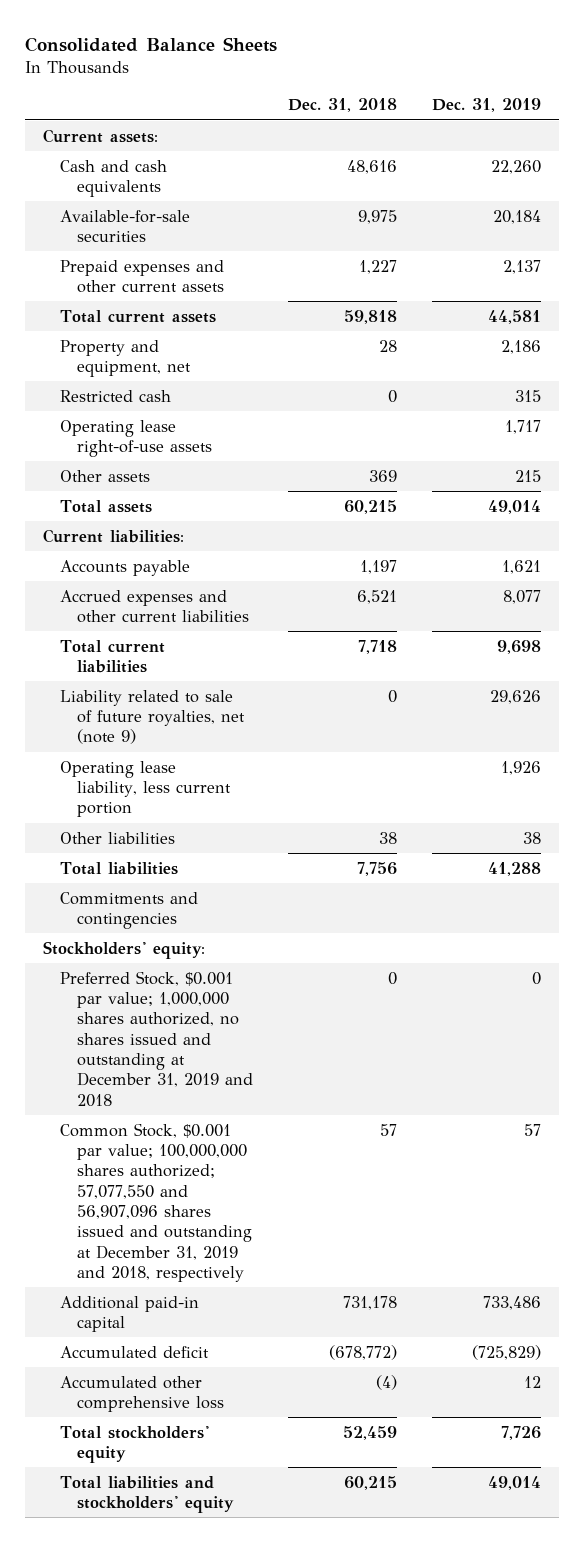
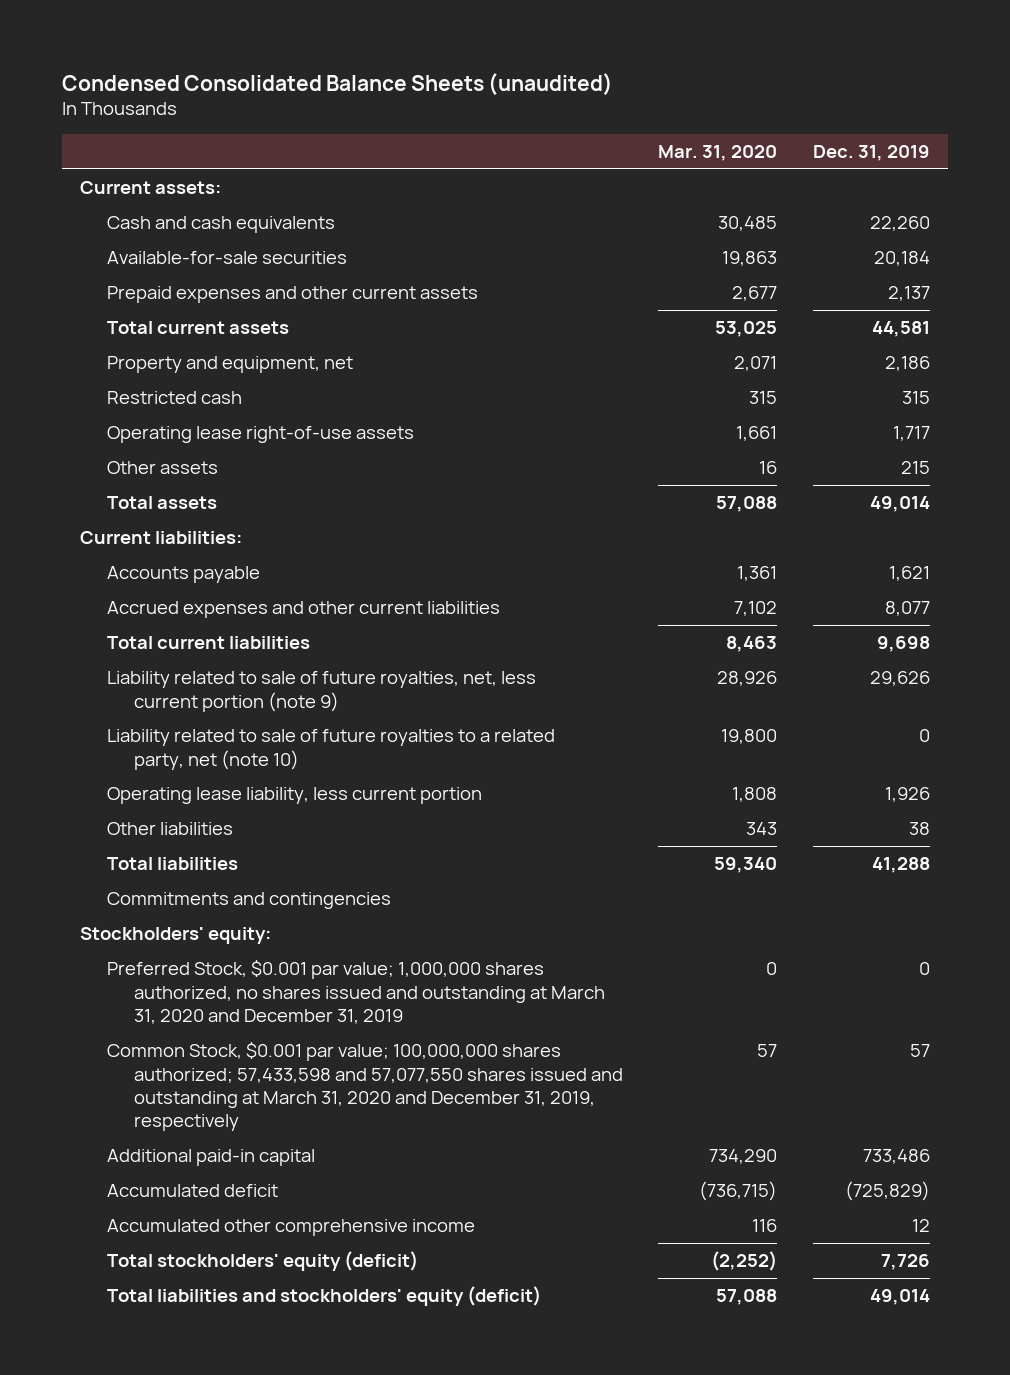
- Consolidated Balance Sheets
+ Condensed Consolidated Balance Sheets (unaudited)
- | Dec. 31, 2018 | Dec. 31, 2019
+ | Mar. 31, 2020 | Dec. 31, 2019
- Liability related to sale of future royalties, net (note 9) | 0 | 29,626
+ Liability related to sale of future royalties, net, less current portion (note 9) | 28,926 | 29,626
+ Liability related to sale of future royalties to a related party, net (note 10) | 19,800 | 0
- Preferred Stock, $0.001 par value; 1,000,000 shares authorized, no shares issued and outstanding at December 31, 2019 and 2018 | 0 | 0
- Common Stock, $0.001 par value; 100,000,000 shares authorized; 57,077,550 and 56,907,096 shares issued and outstanding at December 31, 2019 and 2018, respectively | 57 | 57
+ Preferred Stock, $0.001 par value; 1,000,000 shares authorized, no shares issued and outstanding at March 31, 2020 and December 31, 2019 | 0 | 0
+ Common Stock, $0.001 par value; 100,000,000 shares authorized; 57,433,598 and 57,077,550 shares issued and outstanding at March 31, 2020 and December 31, 2019, respectively | 57 | 57
- Accumulated other comprehensive loss | (4) | 12
- Total stockholders' equity | 52,459 | 7,726
- Total liabilities and stockholders' equity | 60,215 | 49,014
+ Accumulated other comprehensive income | 116 | 12
+ Total stockholders' equity (deficit) | (2,252) | 7,726
+ Total liabilities and stockholders' equity (deficit) | 57,088 | 49,014

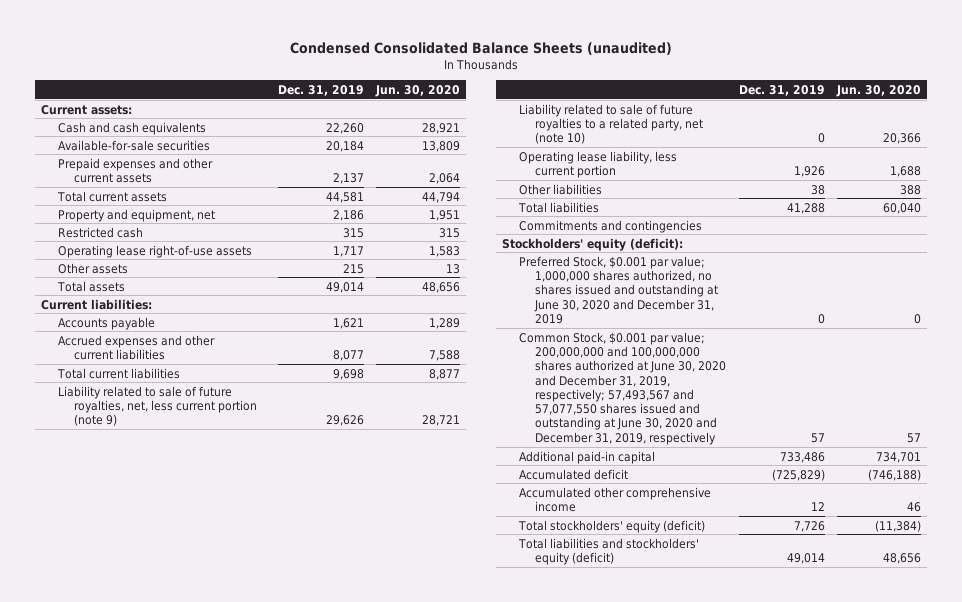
- | Mar. 31, 2020 | Dec. 31, 2019
+ | Dec. 31, 2019 | Jun. 30, 2020
- Stockholders' equity:
- Preferred Stock, $0.001 par value; 1,000,000 shares authorized, no shares issued and outstanding at March 31, 2020 and December 31, 2019 | 0 | 0
- Common Stock, $0.001 par value; 100,000,000 shares authorized; 57,433,598 and 57,077,550 shares issued and outstanding at March 31, 2020 and December 31, 2019, respectively | 57 | 57
+ Stockholders' equity (deficit):
+ Preferred Stock, $0.001 par value; 1,000,000 shares authorized, no shares issued and outstanding at June 30, 2020 and December 31, 2019 | 0 | 0
+ Common Stock, $0.001 par value; 200,000,000 and 100,000,000 shares authorized at June 30, 2020 and December 31, 2019, respectively; 57,493,567 and 57,077,550 shares issued and outstanding at June 30, 2020 and December 31, 2019, respectively | 57 | 57

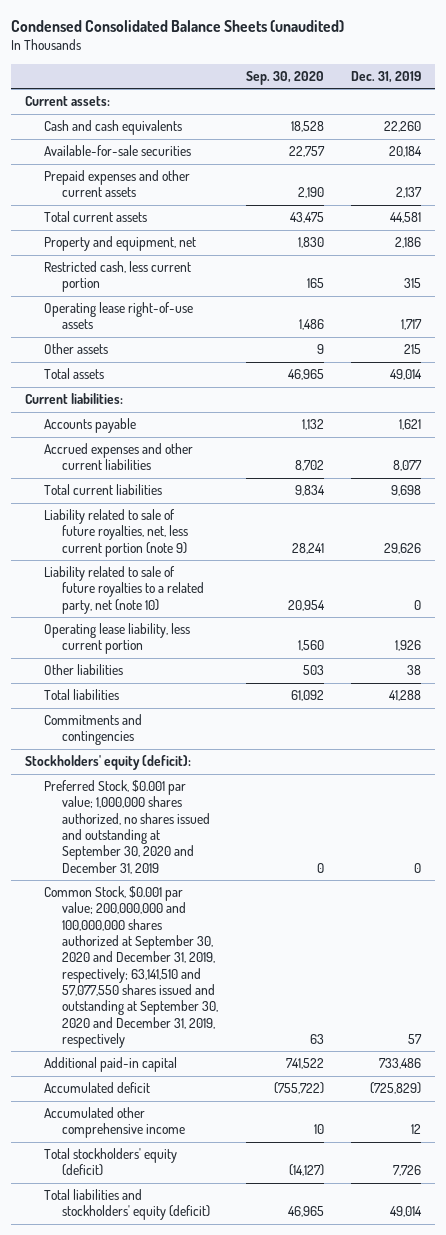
- | Dec. 31, 2019 | Jun. 30, 2020
+ | Sep. 30, 2020 | Dec. 31, 2019
- Restricted cash | 315 | 315
+ Restricted cash, less current portion | 165 | 315
- Preferred Stock, $0.001 par value; 1,000,000 shares authorized, no shares issued and outstanding at June 30, 2020 and December 31, 2019 | 0 | 0
- Common Stock, $0.001 par value; 200,000,000 and 100,000,000 shares authorized at June 30, 2020 and December 31, 2019, respectively; 57,493,567 and 57,077,550 shares issued and outstanding at June 30, 2020 and December 31, 2019, respectively | 57 | 57
+ Preferred Stock, $0.001 par value; 1,000,000 shares authorized, no shares issued and outstanding at September 30, 2020 and December 31, 2019 | 0 | 0
+ Common Stock, $0.001 par value; 200,000,000 and 100,000,000 shares authorized at September 30, 2020 and December 31, 2019, respectively; 63,141,510 and 57,077,550 shares issued and outstanding at September 30, 2020 and December 31, 2019, respectively | 63 | 57

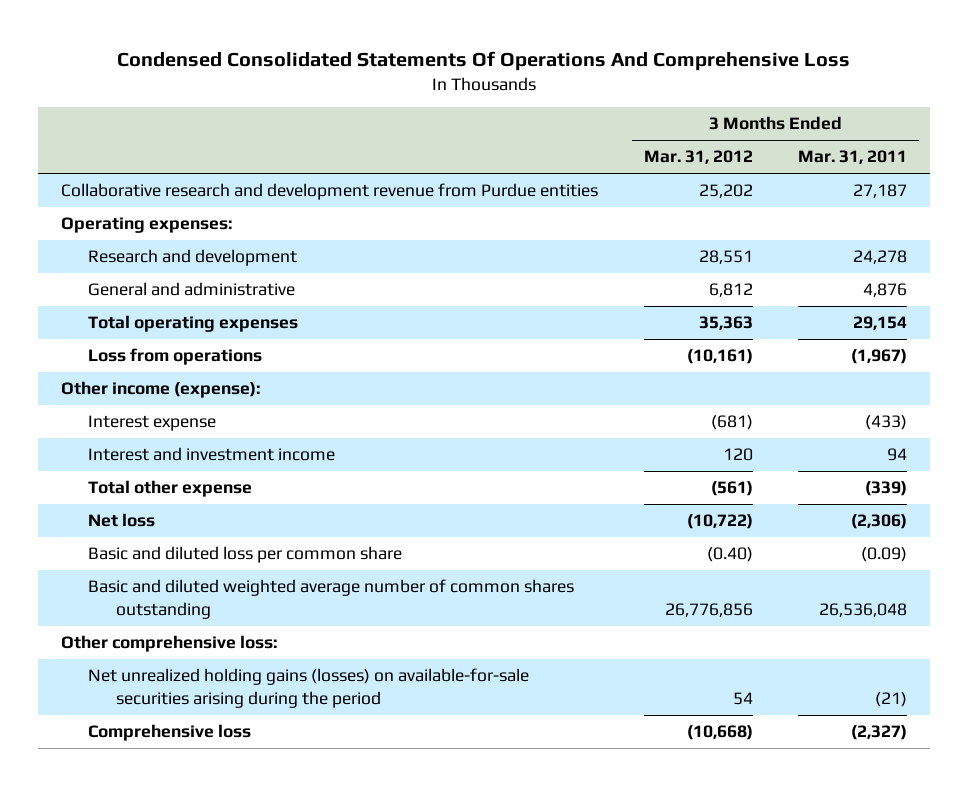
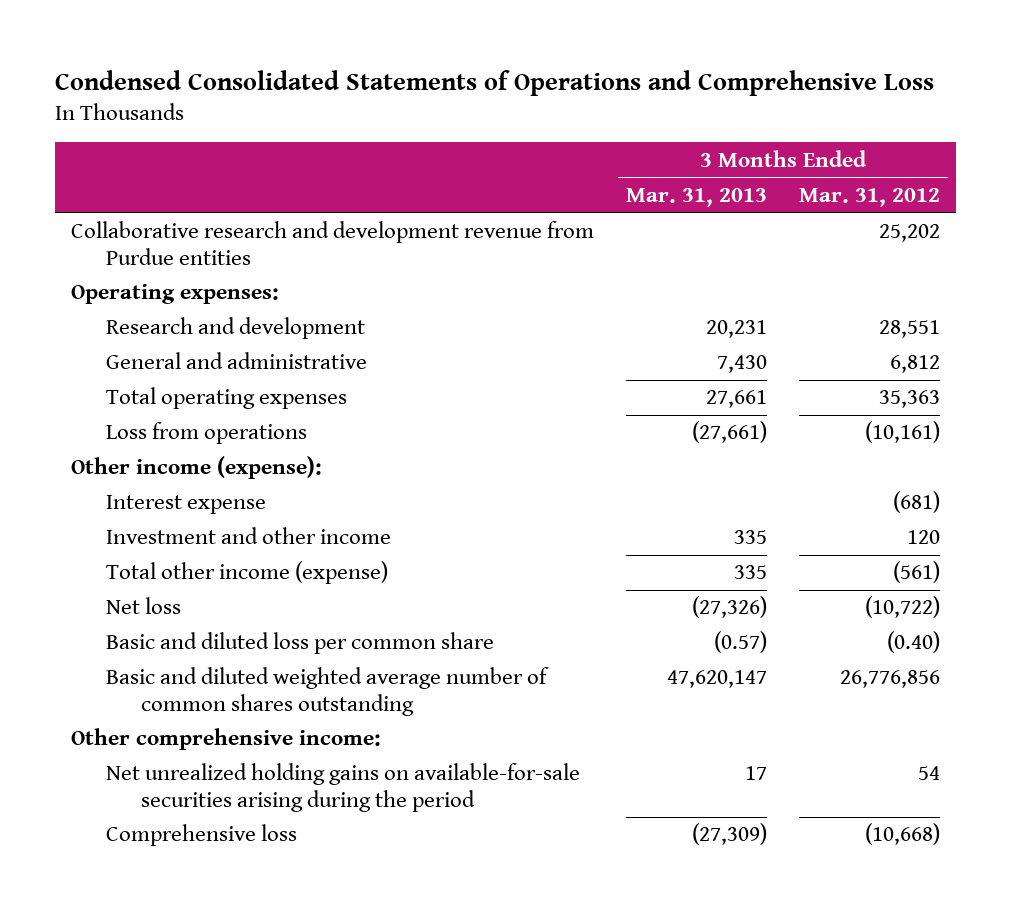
- Condensed Consolidated Statements Of Operations And Comprehensive Loss
+ Condensed Consolidated Statements of Operations and Comprehensive Loss
- | 3 Months Ended Mar. 31, 2012 | 3 Months Ended Mar. 31, 2011
+ | 3 Months Ended Mar. 31, 2013 | 3 Months Ended Mar. 31, 2012
- Interest and investment income | 120 | 94
- Total other expense | (561) | (339)
+ Investment and other income | 335 | 120
+ Total other income (expense) | 335 | (561)
- Other comprehensive loss:
- Net unrealized holding gains (losses) on available-for-sale securities arising during the period | 54 | (21)
+ Other comprehensive income:
+ Net unrealized holding gains on available-for-sale securities arising during the period | 17 | 54

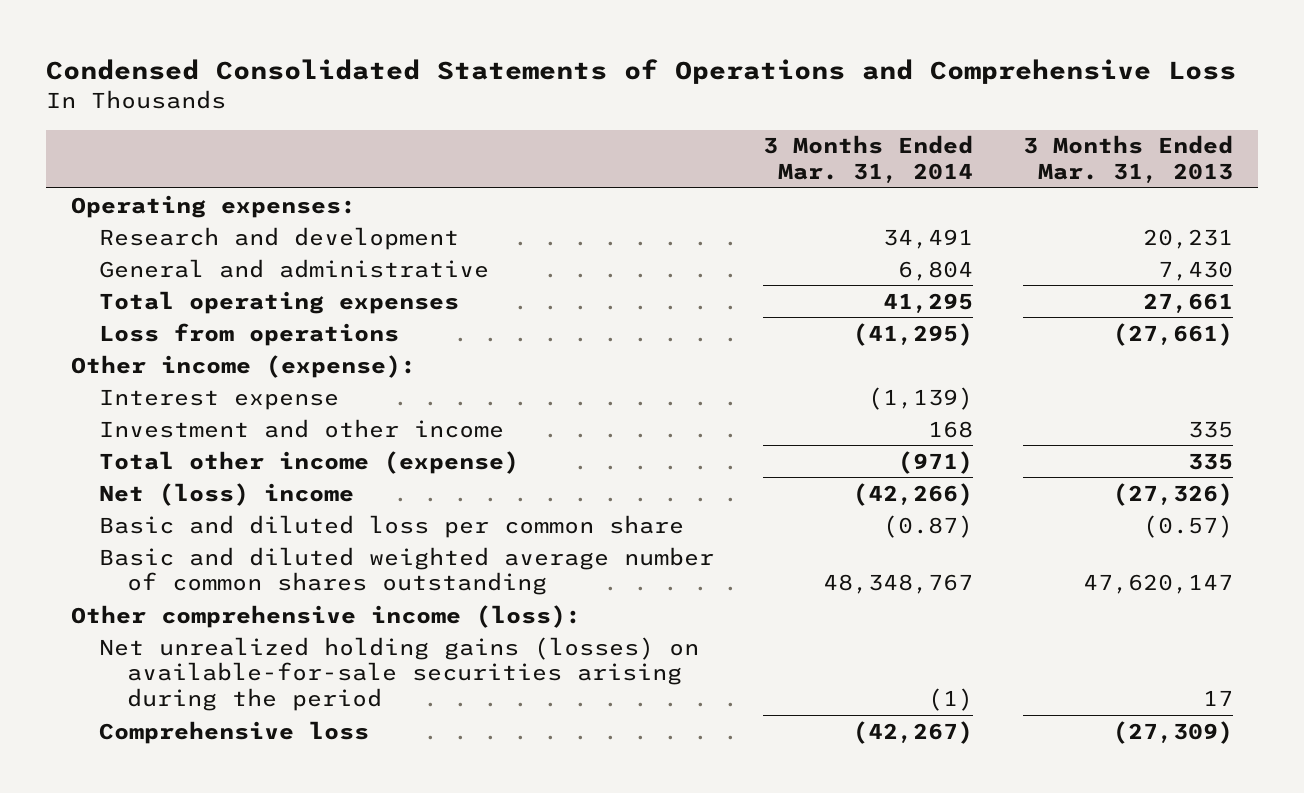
- | 3 Months Ended Mar. 31, 2013 | 3 Months Ended Mar. 31, 2012
+ | 3 Months Ended Mar. 31, 2014 | 3 Months Ended Mar. 31, 2013
- Collaborative research and development revenue from Purdue entities | | 25,202
- Net loss | (27,326) | (10,722)
+ Net (loss) income | (42,266) | (27,326)
- Other comprehensive income:
- Net unrealized holding gains on available-for-sale securities arising during the period | 17 | 54
+ Other comprehensive income (loss):
+ Net unrealized holding gains (losses) on available-for-sale securities arising during the period | (1) | 17

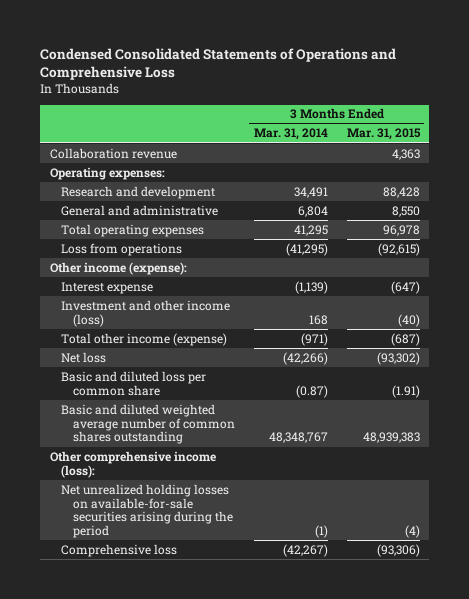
- | 3 Months Ended Mar. 31, 2014 | 3 Months Ended Mar. 31, 2013
+ | 3 Months Ended Mar. 31, 2014 | 3 Months Ended Mar. 31, 2015
+ Collaboration revenue | | 4,363
- Investment and other income | 168 | 335
+ Investment and other income (loss) | 168 | (40)
- Net (loss) income | (42,266) | (27,326)
+ Net loss | (42,266) | (93,302)
- Net unrealized holding gains (losses) on available-for-sale securities arising during the period | (1) | 17
+ Net unrealized holding losses on available-for-sale securities arising during the period | (1) | (4)

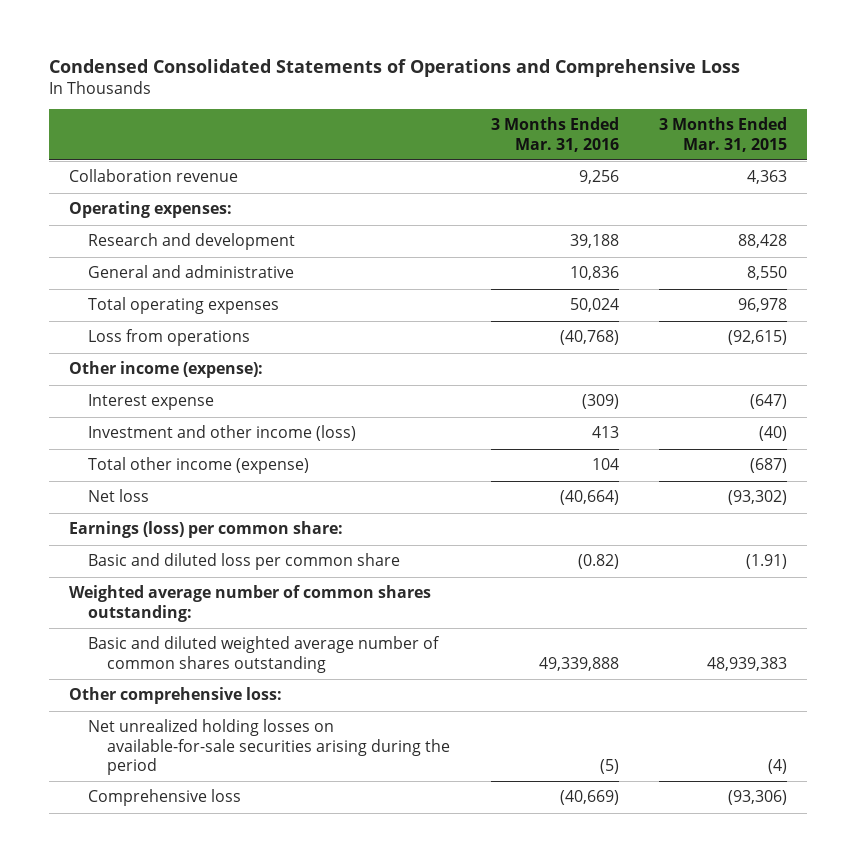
- | 3 Months Ended Mar. 31, 2014 | 3 Months Ended Mar. 31, 2015
+ | 3 Months Ended Mar. 31, 2016 | 3 Months Ended Mar. 31, 2015
+ Earnings (loss) per common share:
+ Weighted average number of common shares outstanding:
- Other comprehensive income (loss):
+ Other comprehensive loss:

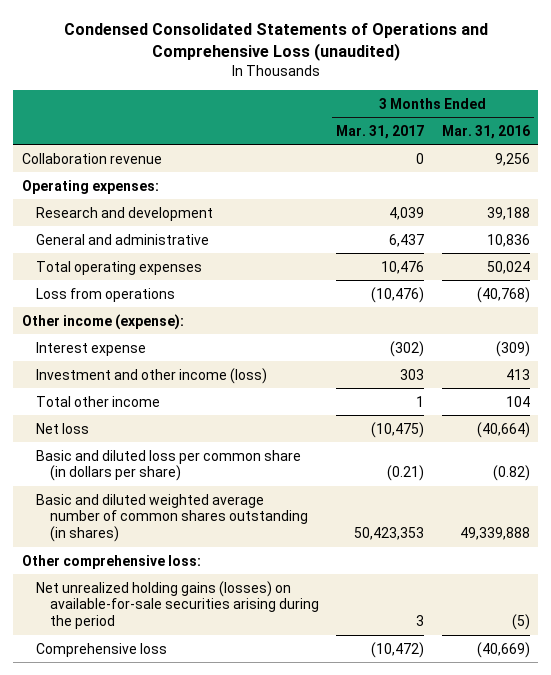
- Condensed Consolidated Statements of Operations and Comprehensive Loss
+ Condensed Consolidated Statements of Operations and Comprehensive Loss (unaudited)
- | 3 Months Ended Mar. 31, 2016 | 3 Months Ended Mar. 31, 2015
+ | 3 Months Ended Mar. 31, 2017 | 3 Months Ended Mar. 31, 2016
- Total other income (expense) | 104 | (687)
+ Total other income | 1 | 104
- Earnings (loss) per common share:
- Basic and diluted loss per common share | (0.82) | (1.91)
- Weighted average number of common shares outstanding:
- Basic and diluted weighted average number of common shares outstanding | 49,339,888 | 48,939,383
+ Basic and diluted loss per common share (in dollars per share) | (0.21) | (0.82)
+ Basic and diluted weighted average number of common shares outstanding (in shares) | 50,423,353 | 49,339,888
- Net unrealized holding losses on available-for-sale securities arising during the period | (5) | (4)
+ Net unrealized holding gains (losses) on available-for-sale securities arising during the period | 3 | (5)

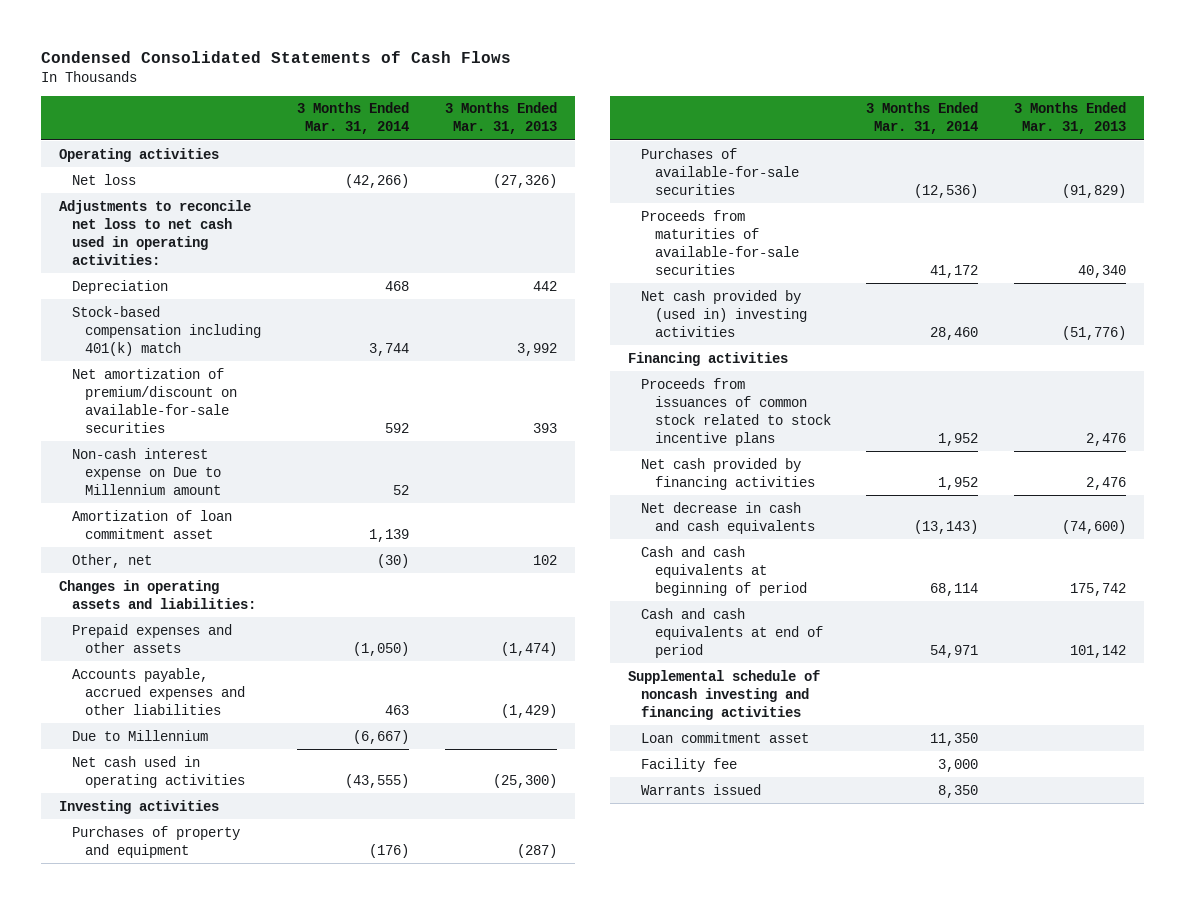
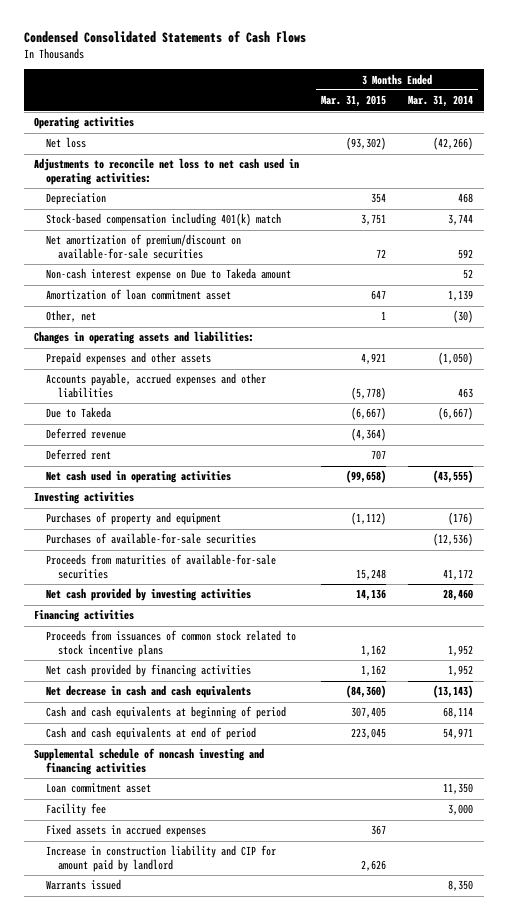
- | 3 Months Ended Mar. 31, 2014 | 3 Months Ended Mar. 31, 2013
+ | 3 Months Ended Mar. 31, 2015 | 3 Months Ended Mar. 31, 2014
- Non-cash interest expense on Due to Millennium amount | 52 |
+ Non-cash interest expense on Due to Takeda amount | | 52
- Due to Millennium | (6,667) |
+ Due to Takeda | (6,667) | (6,667)
+ Deferred revenue | (4,364) |
+ Deferred rent | 707 |
- Net cash provided by (used in) investing activities | 28,460 | (51,776)
+ Net cash provided by investing activities | 14,136 | 28,460
+ Fixed assets in accrued expenses | 367 |
+ Increase in construction liability and CIP for amount paid by landlord | 2,626 |

